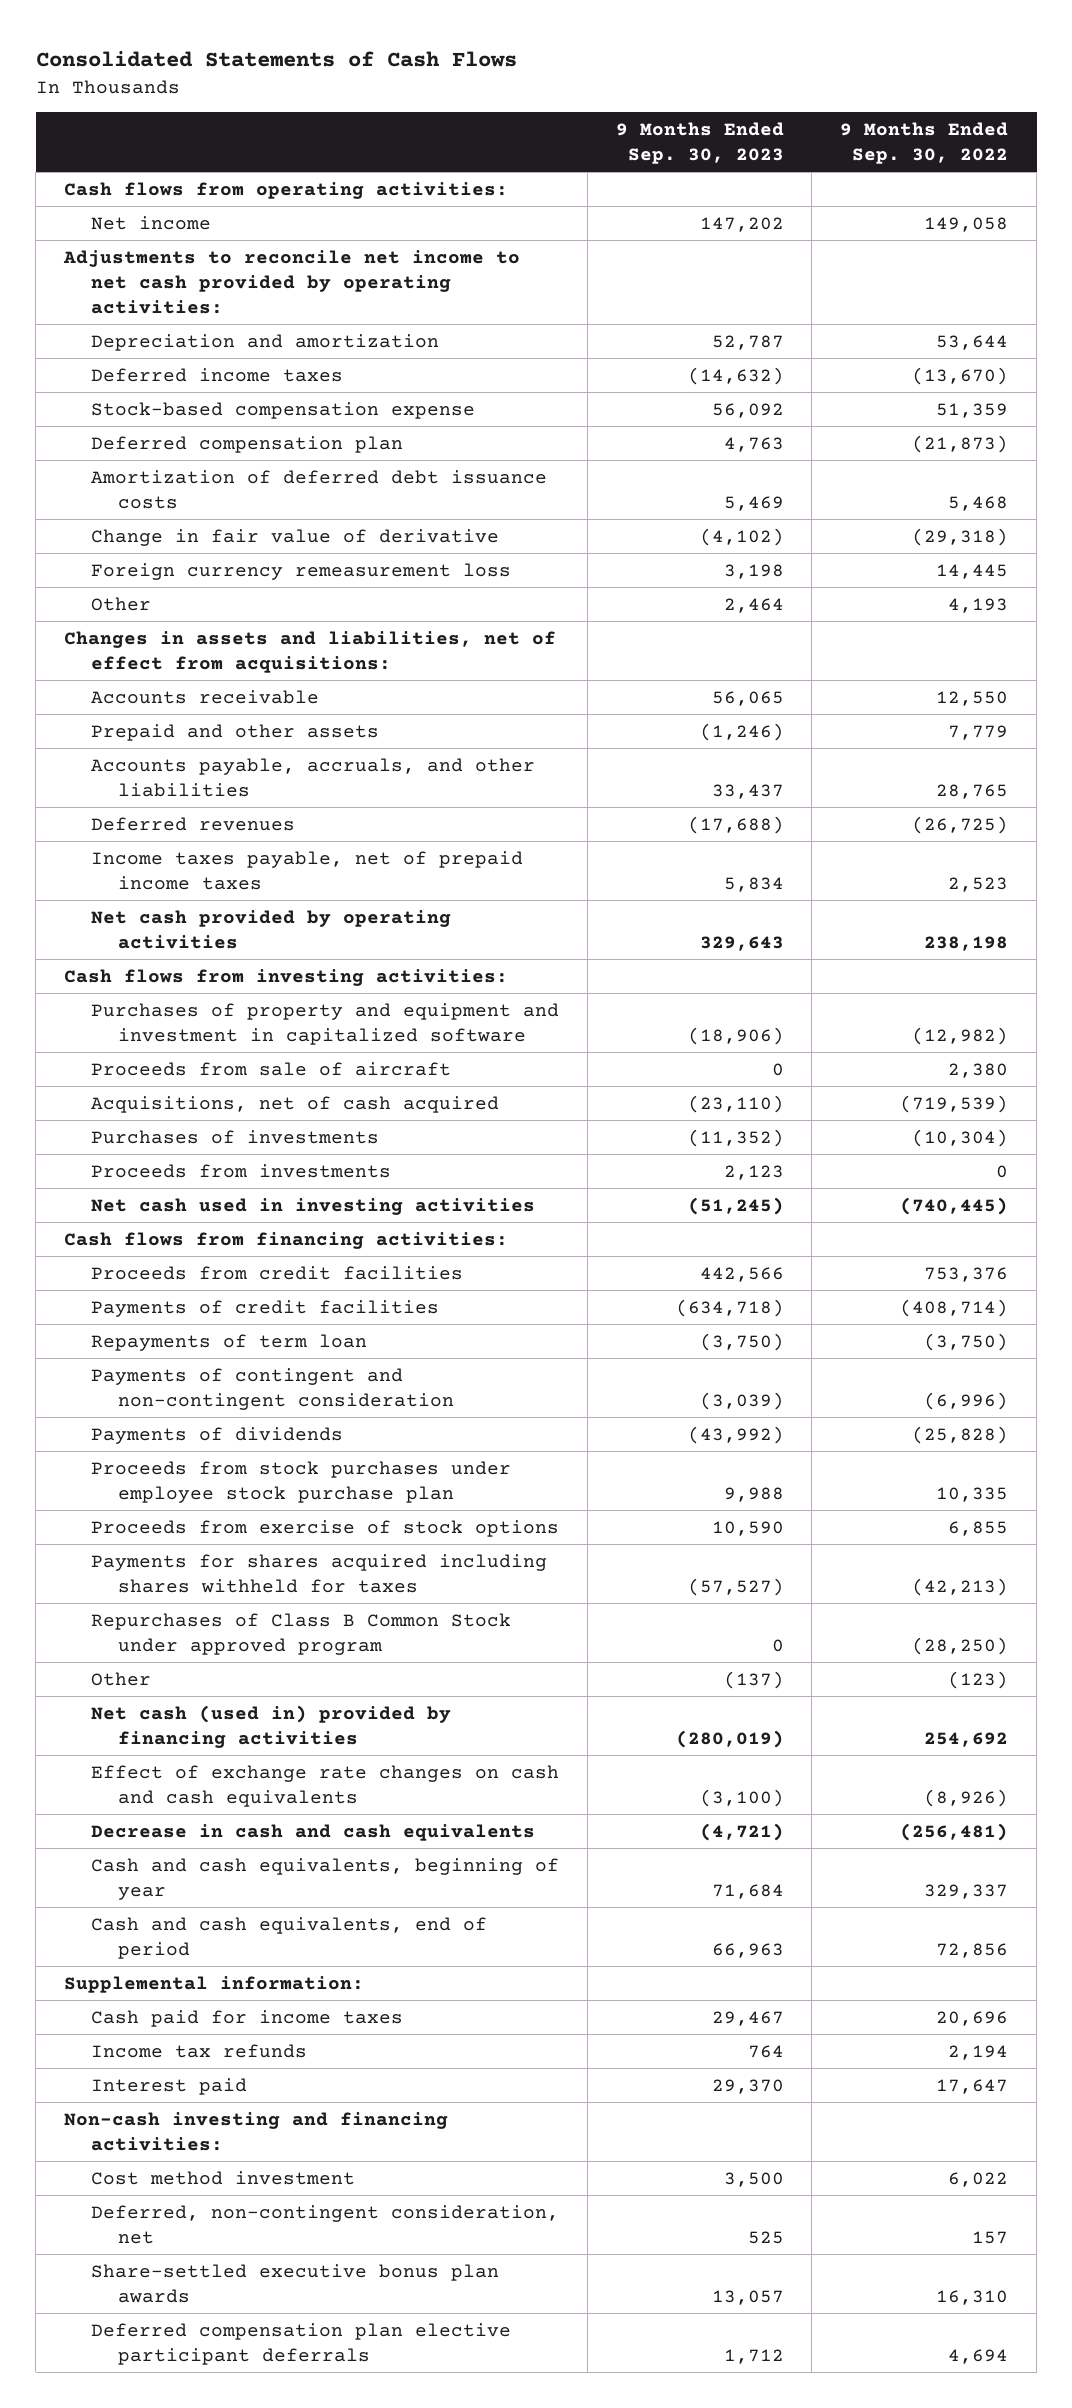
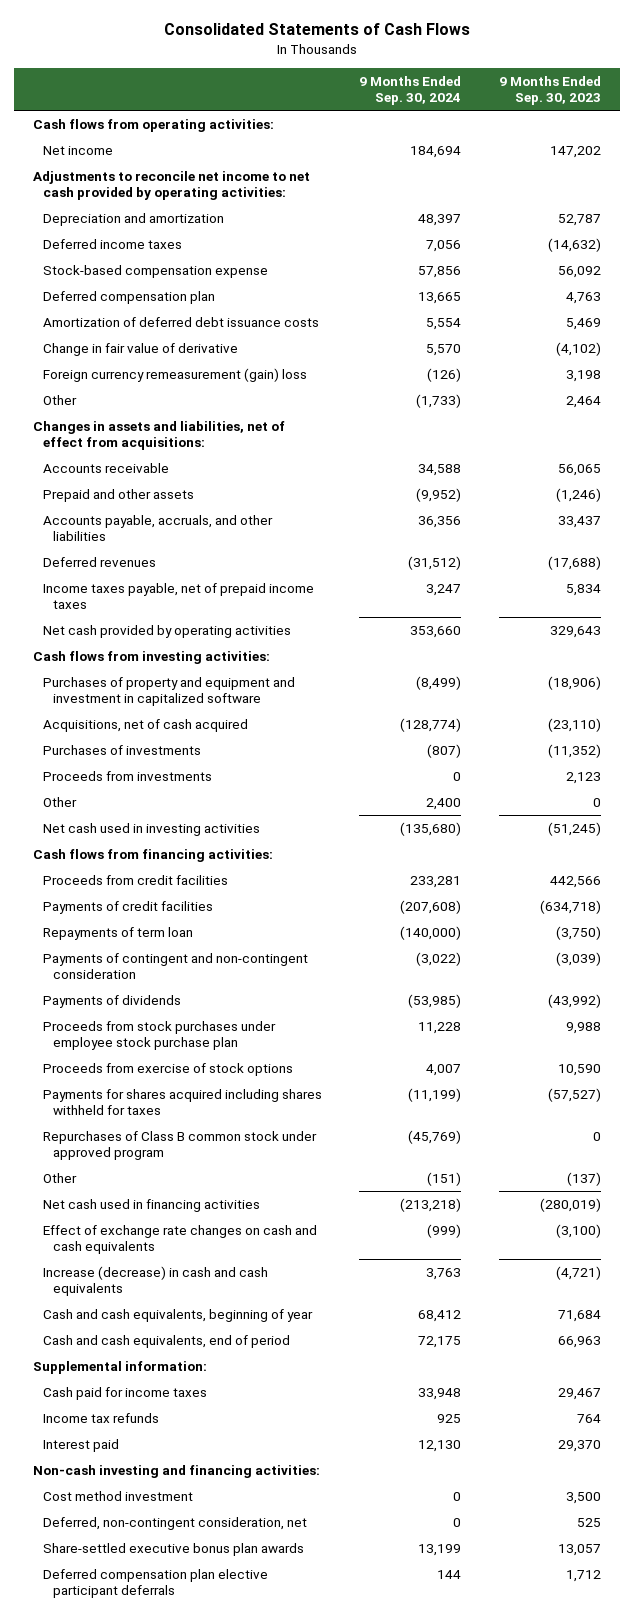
- | 9 Months Ended Sep. 30, 2023 | 9 Months Ended Sep. 30, 2022
+ | 9 Months Ended Sep. 30, 2024 | 9 Months Ended Sep. 30, 2023
- Foreign currency remeasurement loss | 3,198 | 14,445
+ Foreign currency remeasurement (gain) loss | (126) | 3,198
- Proceeds from sale of aircraft | 0 | 2,380
+ Other | 2,400 | 0
- Repurchases of Class B Common Stock under approved program | 0 | (28,250)
+ Repurchases of Class B common stock under approved program | (45,769) | 0
- Net cash (used in) provided by financing activities | (280,019) | 254,692
+ Net cash used in financing activities | (213,218) | (280,019)
- Decrease in cash and cash equivalents | (4,721) | (256,481)
+ Increase (decrease) in cash and cash equivalents | 3,763 | (4,721)

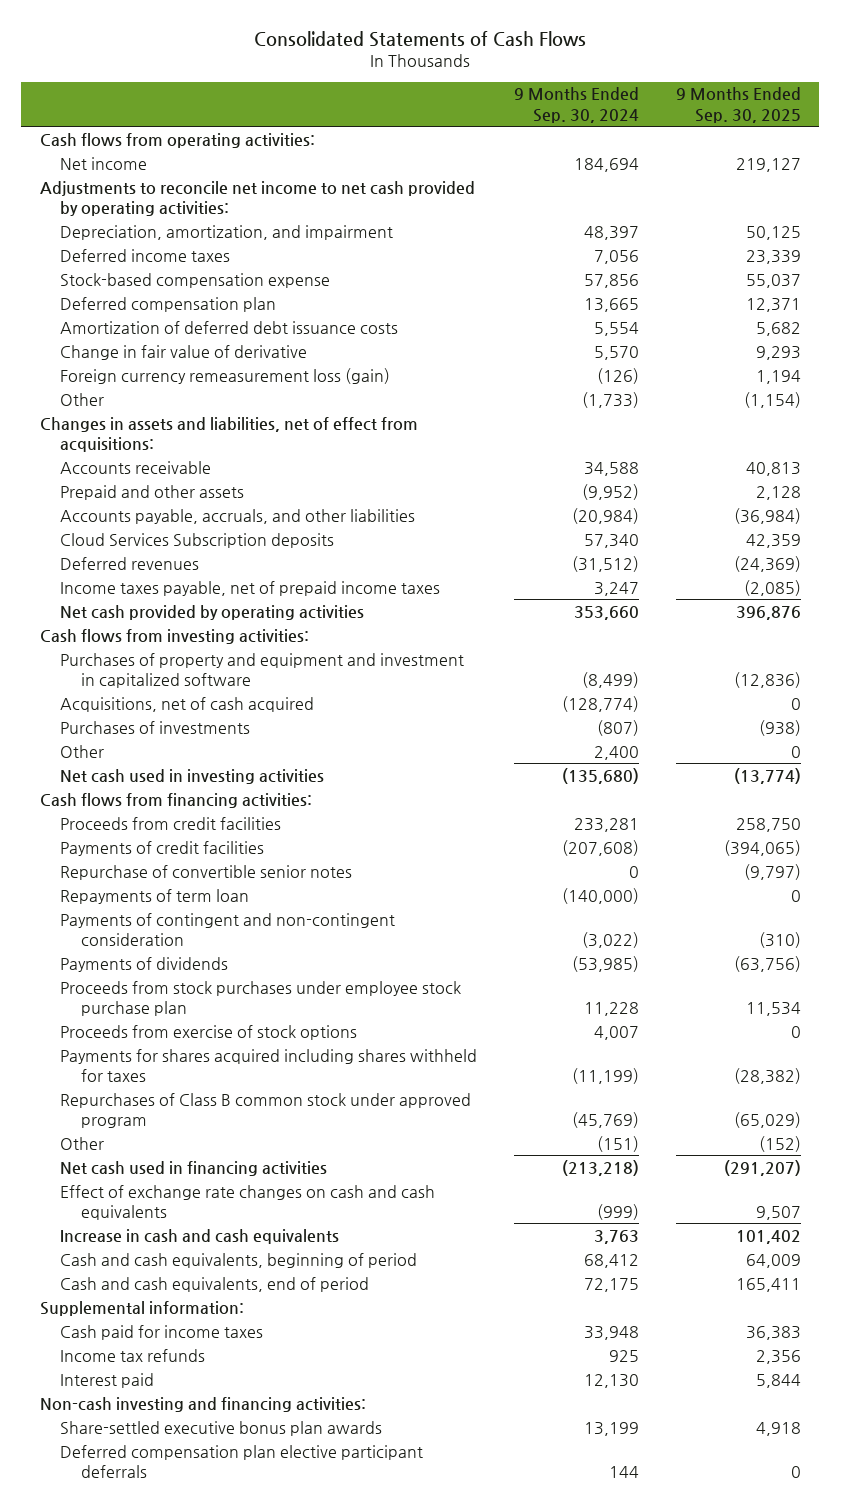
- | 9 Months Ended Sep. 30, 2024 | 9 Months Ended Sep. 30, 2023
+ | 9 Months Ended Sep. 30, 2024 | 9 Months Ended Sep. 30, 2025
- Depreciation and amortization | 48,397 | 52,787
+ Depreciation, amortization, and impairment | 48,397 | 50,125
- Foreign currency remeasurement (gain) loss | (126) | 3,198
+ Foreign currency remeasurement loss (gain) | (126) | 1,194
- Accounts payable, accruals, and other liabilities | 36,356 | 33,437
+ Accounts payable, accruals, and other liabilities | (20,984) | (36,984)
+ Cloud Services Subscription deposits | 57,340 | 42,359
- Proceeds from investments | 0 | 2,123
+ Repurchase of convertible senior notes | 0 | (9,797)
- Increase (decrease) in cash and cash equivalents | 3,763 | (4,721)
- Cash and cash equivalents, beginning of year | 68,412 | 71,684
+ Increase in cash and cash equivalents | 3,763 | 101,402
+ Cash and cash equivalents, beginning of period | 68,412 | 64,009
- Cost method investment | 0 | 3,500
- Deferred, non-contingent consideration, net | 0 | 525

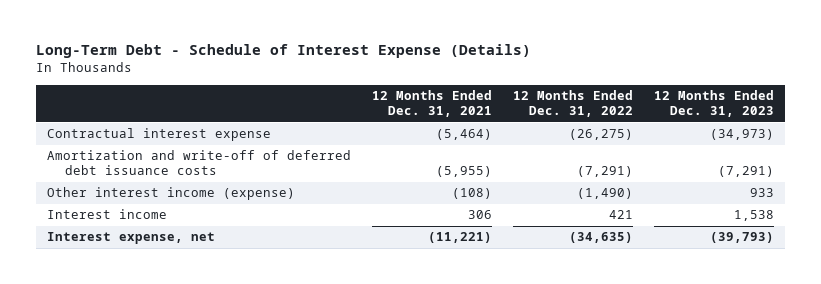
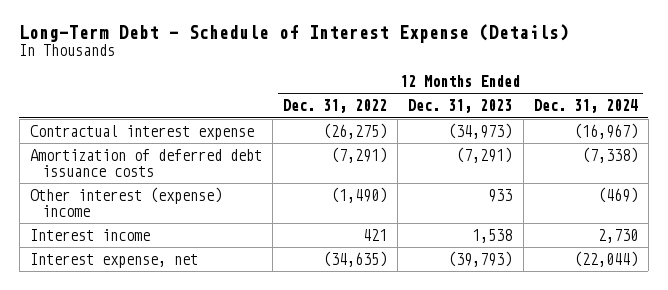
- | 12 Months Ended Dec. 31, 2021 | 12 Months Ended Dec. 31, 2022 | 12 Months Ended Dec. 31, 2023
+ | 12 Months Ended Dec. 31, 2022 | 12 Months Ended Dec. 31, 2023 | 12 Months Ended Dec. 31, 2024
- Amortization and write-off of deferred debt issuance costs | (5,955) | (7,291) | (7,291)
- Other interest income (expense) | (108) | (1,490) | 933
+ Amortization of deferred debt issuance costs | (7,291) | (7,291) | (7,338)
+ Other interest (expense) income | (1,490) | 933 | (469)

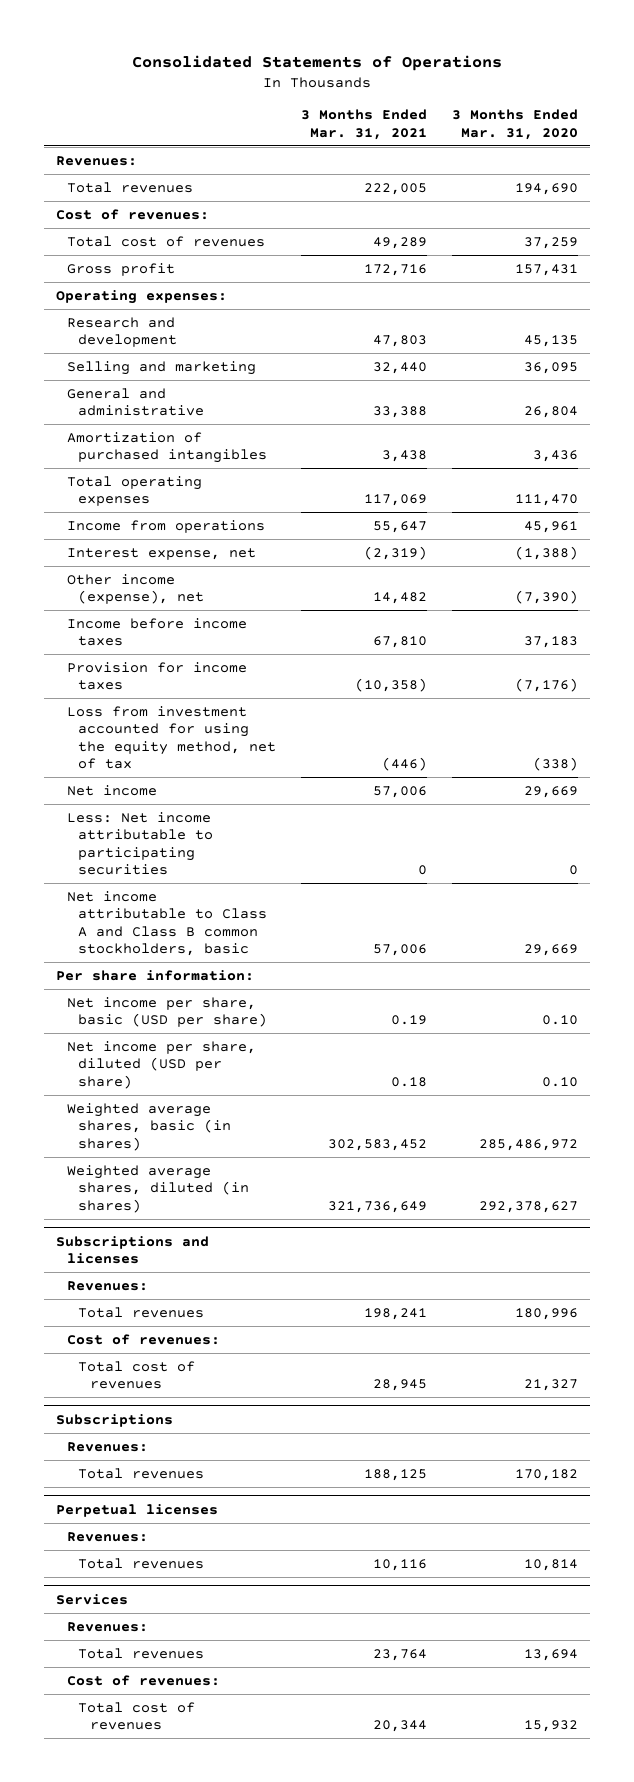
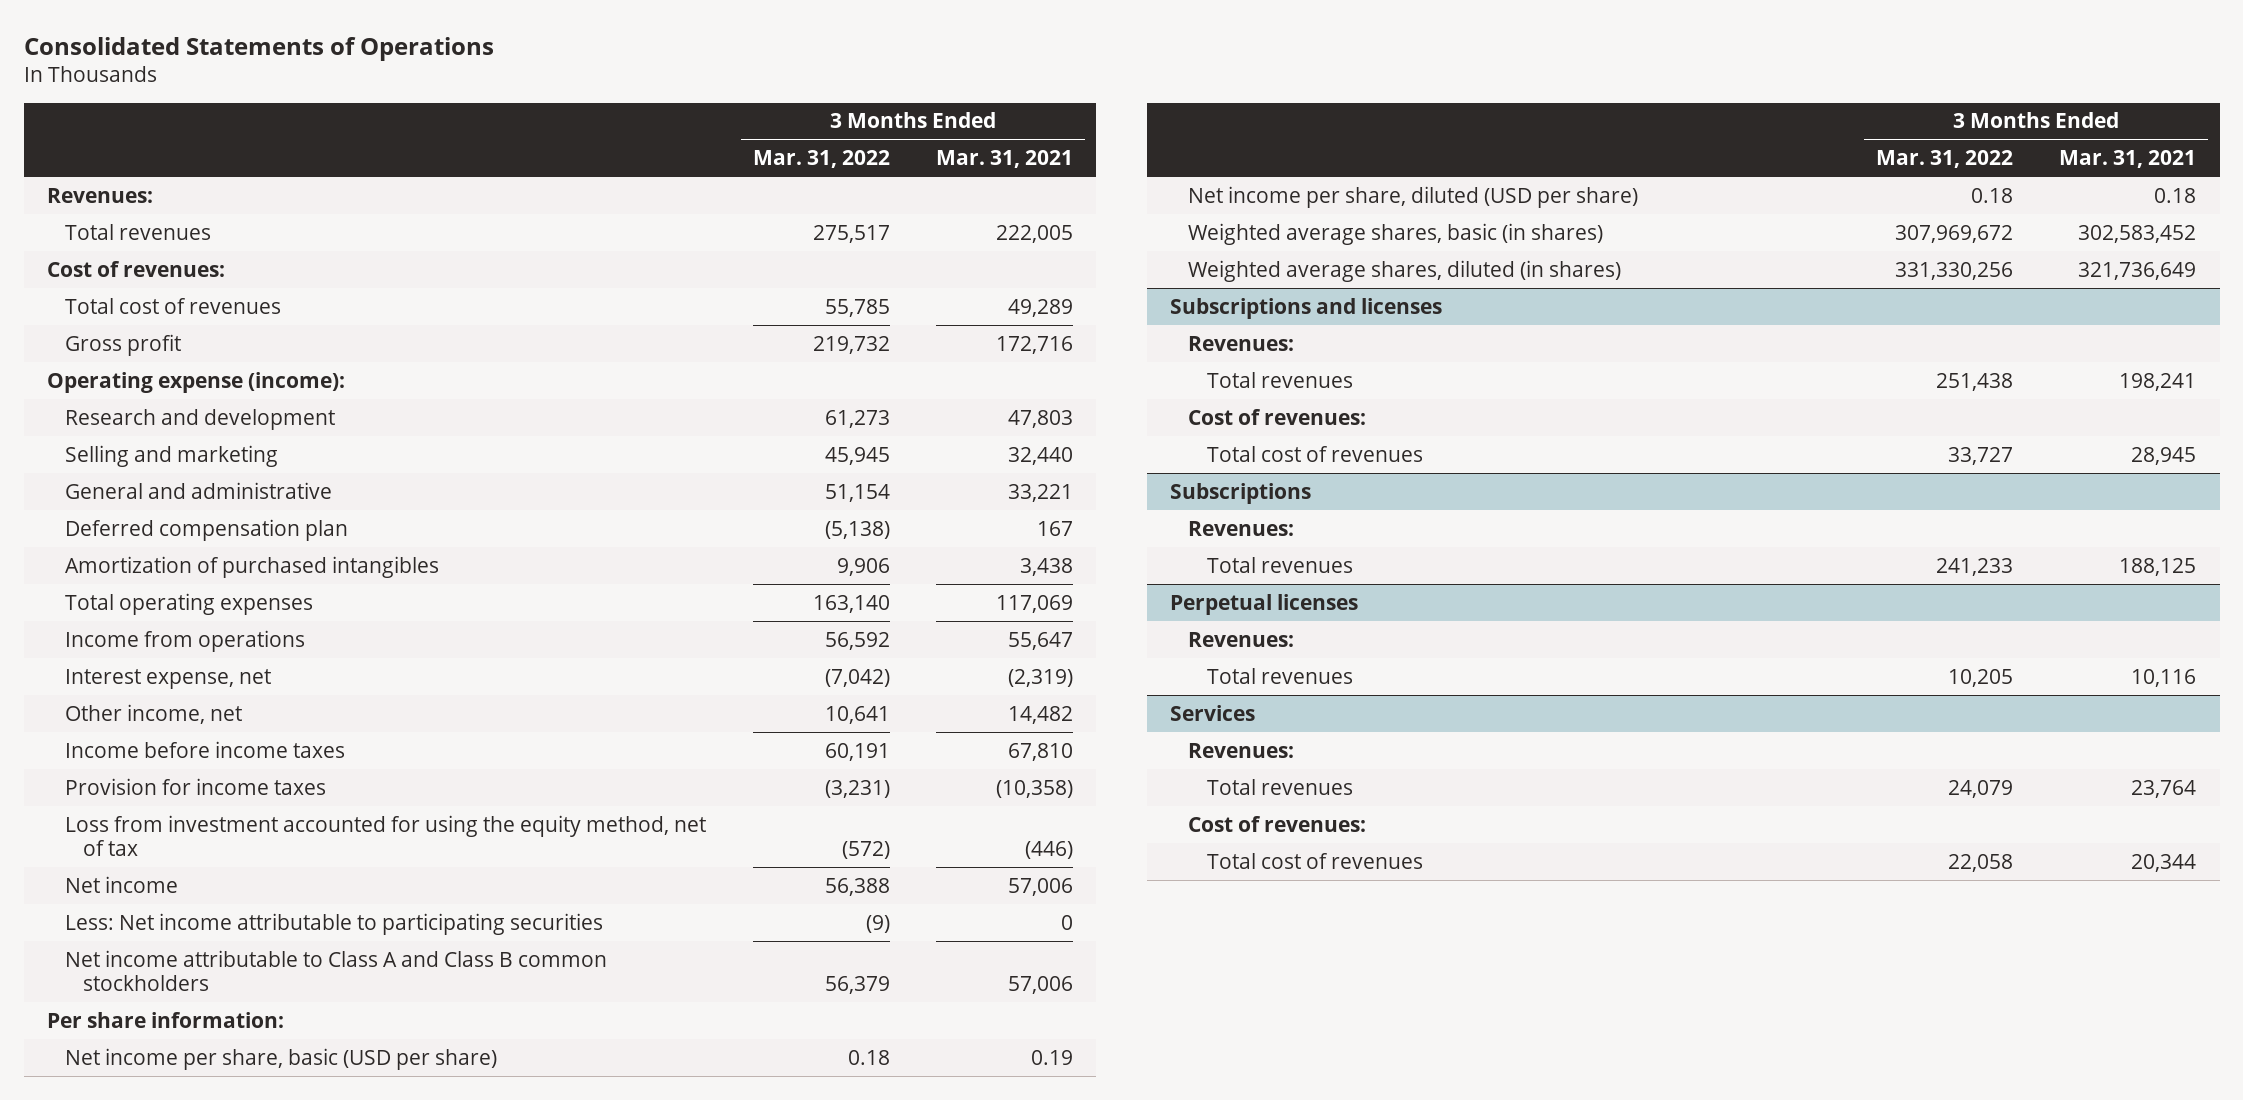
- | 3 Months Ended Mar. 31, 2021 | 3 Months Ended Mar. 31, 2020
+ | 3 Months Ended Mar. 31, 2022 | 3 Months Ended Mar. 31, 2021
- Operating expenses:
+ Operating expense (income):
- General and administrative | 33,388 | 26,804
+ General and administrative | 51,154 | 33,221
+ Deferred compensation plan | (5,138) | 167
- Other income (expense), net | 14,482 | (7,390)
+ Other income, net | 10,641 | 14,482
- Net income attributable to Class A and Class B common stockholders, basic | 57,006 | 29,669
+ Net income attributable to Class A and Class B common stockholders | 56,379 | 57,006

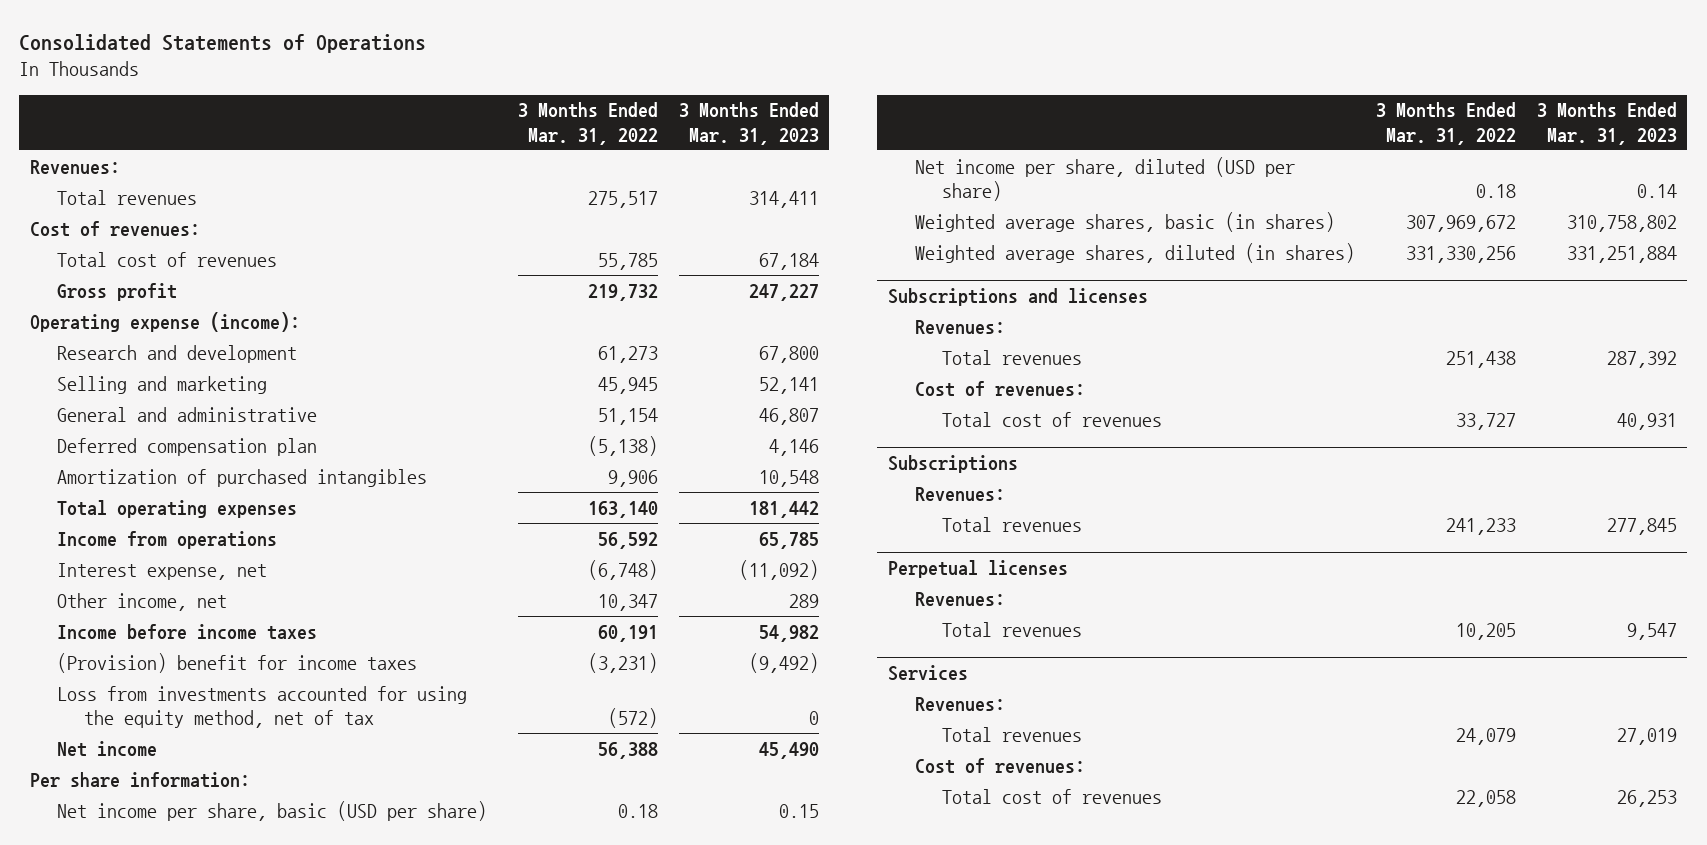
- | 3 Months Ended Mar. 31, 2022 | 3 Months Ended Mar. 31, 2021
+ | 3 Months Ended Mar. 31, 2022 | 3 Months Ended Mar. 31, 2023
- Interest expense, net | (7,042) | (2,319)
- Other income, net | 10,641 | 14,482
+ Interest expense, net | (6,748) | (11,092)
+ Other income, net | 10,347 | 289
- Provision for income taxes | (3,231) | (10,358)
- Loss from investment accounted for using the equity method, net of tax | (572) | (446)
+ (Provision) benefit for income taxes | (3,231) | (9,492)
+ Loss from investments accounted for using the equity method, net of tax | (572) | 0
- Less: Net income attributable to participating securities | (9) | 0
- Net income attributable to Class A and Class B common stockholders | 56,379 | 57,006

